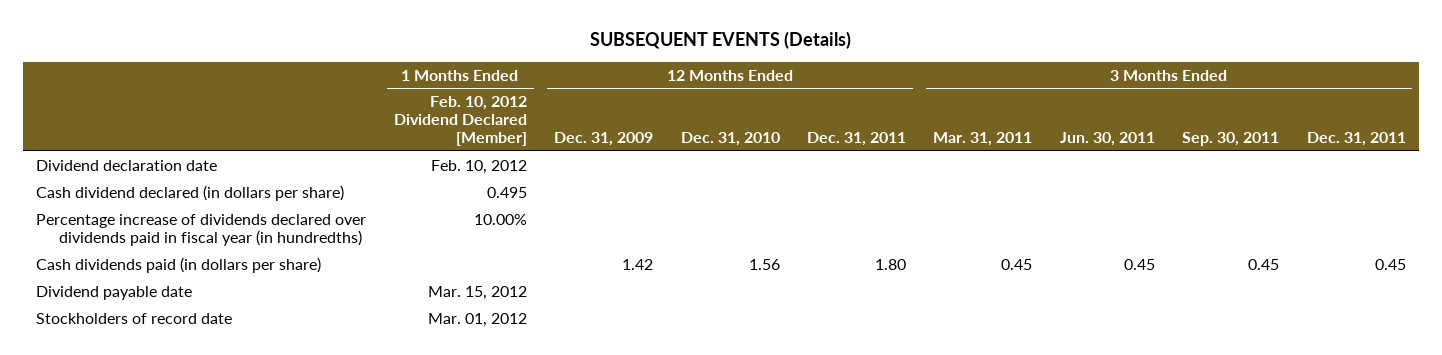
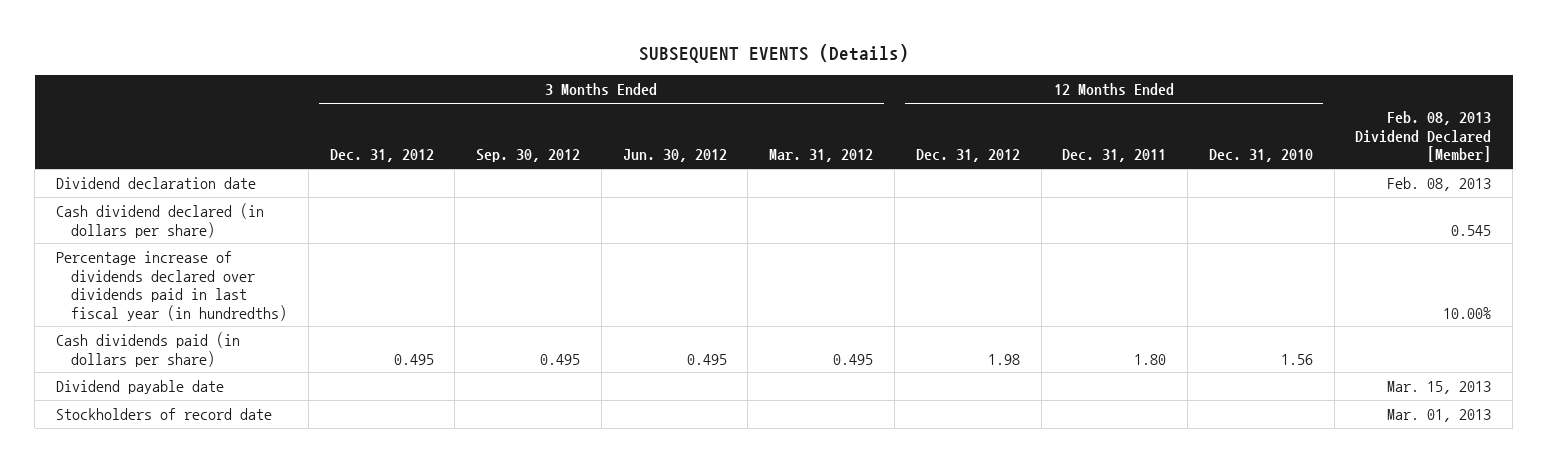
- | 1 Months Ended Feb. 10, 2012 Dividend Declared [Member] | 12 Months Ended Dec. 31, 2009 | 12 Months Ended Dec. 31, 2010 | 12 Months Ended Dec. 31, 2011 | 3 Months Ended Mar. 31, 2011 | 3 Months Ended Jun. 30, 2011 | 3 Months Ended Sep. 30, 2011 | 3 Months Ended Dec. 31, 2011
+ | 3 Months Ended Dec. 31, 2012 | 3 Months Ended Sep. 30, 2012 | 3 Months Ended Jun. 30, 2012 | 3 Months Ended Mar. 31, 2012 | 12 Months Ended Dec. 31, 2012 | 12 Months Ended Dec. 31, 2011 | 12 Months Ended Dec. 31, 2010 | Feb. 08, 2013 Dividend Declared [Member]
- Percentage increase of dividends declared over dividends paid in fiscal year (in hundredths) | 10.00% | | | | | | |
+ Percentage increase of dividends declared over dividends paid in last fiscal year (in hundredths) | | | | | | | | 10.00%

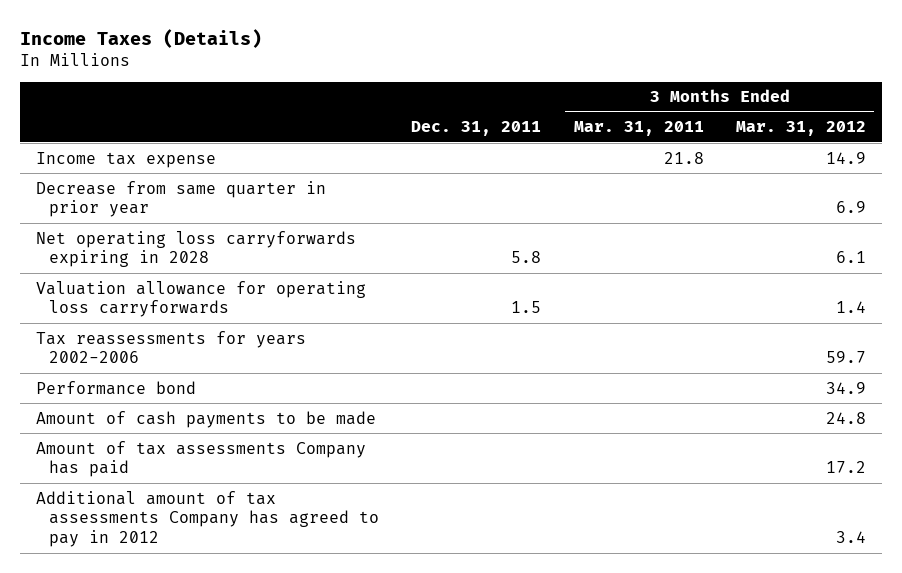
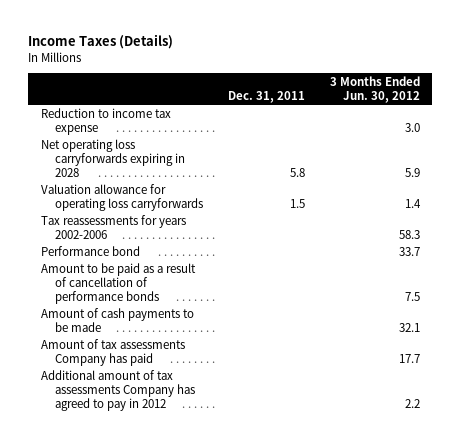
- | Dec. 31, 2011 | 3 Months Ended Mar. 31, 2011 | 3 Months Ended Mar. 31, 2012
+ | Dec. 31, 2011 | 3 Months Ended Jun. 30, 2012
- Income tax expense | | 21.8 | 14.9
- Decrease from same quarter in prior year | | | 6.9
+ Reduction to income tax expense | | 3.0
+ Amount to be paid as a result of cancellation of performance bonds | | 7.5

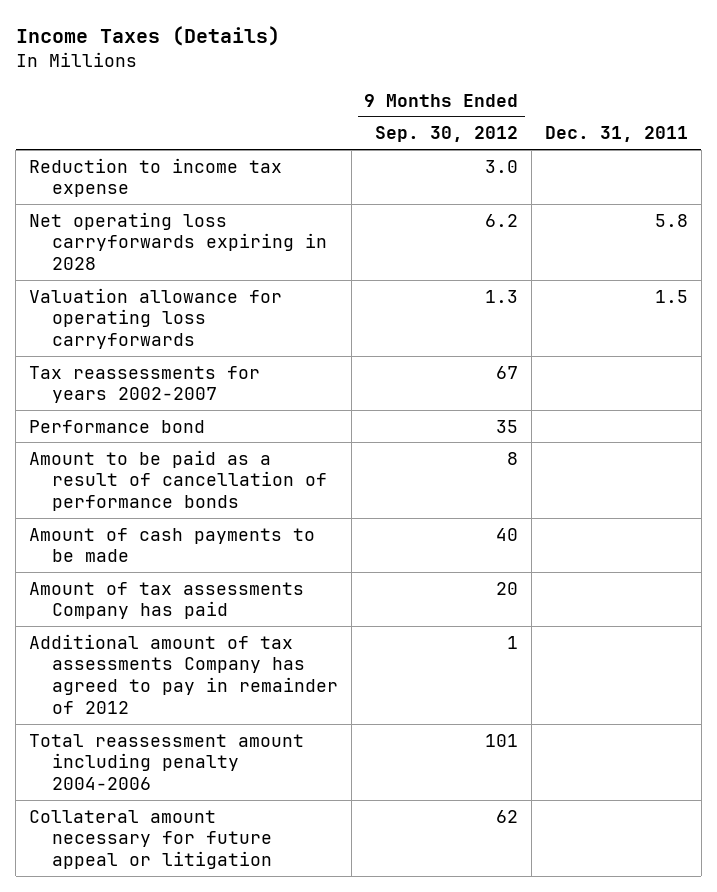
- | Dec. 31, 2011 | 3 Months Ended Jun. 30, 2012
+ | 9 Months Ended Sep. 30, 2012 | Dec. 31, 2011
- Tax reassessments for years 2002-2006 | | 58.3
+ Tax reassessments for years 2002-2007 | 67 |
- Additional amount of tax assessments Company has agreed to pay in 2012 | | 2.2
+ Additional amount of tax assessments Company has agreed to pay in remainder of 2012 | 1 |
+ Total reassessment amount including penalty 2004-2006 | 101 |
+ Collateral amount necessary for future appeal or litigation | 62 |

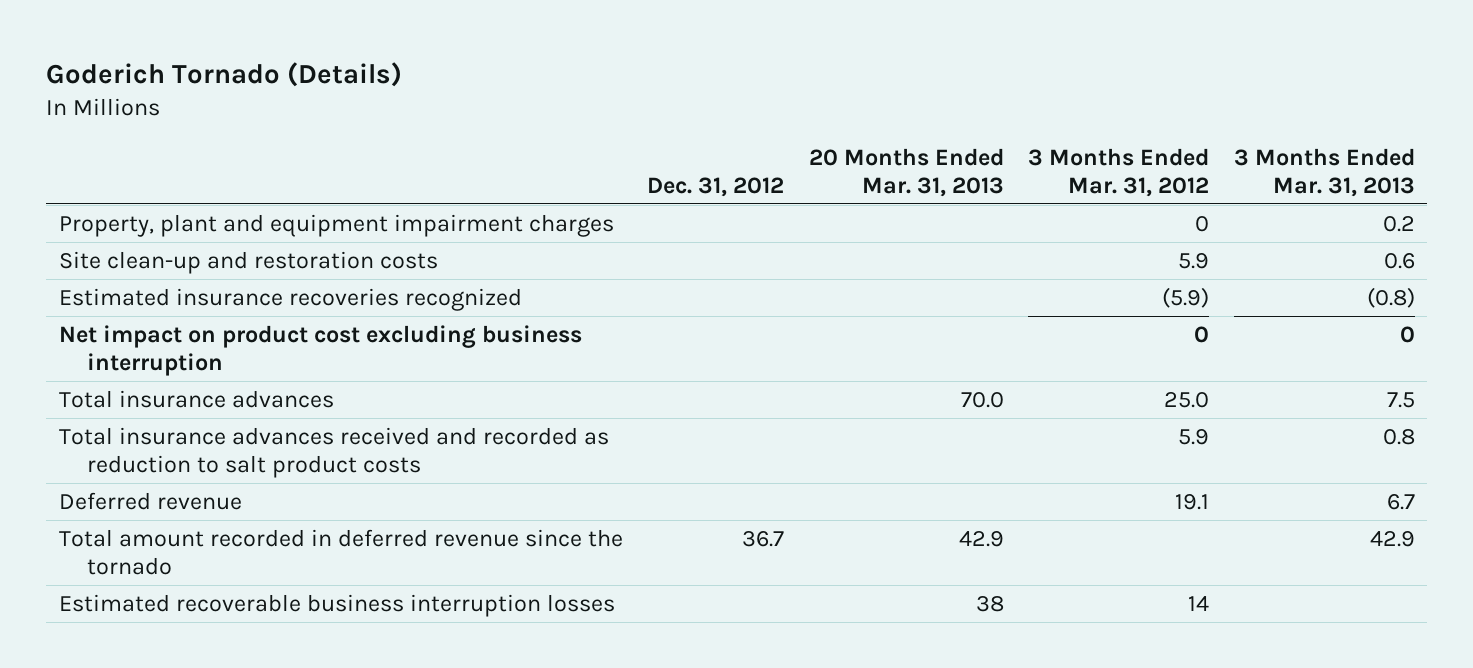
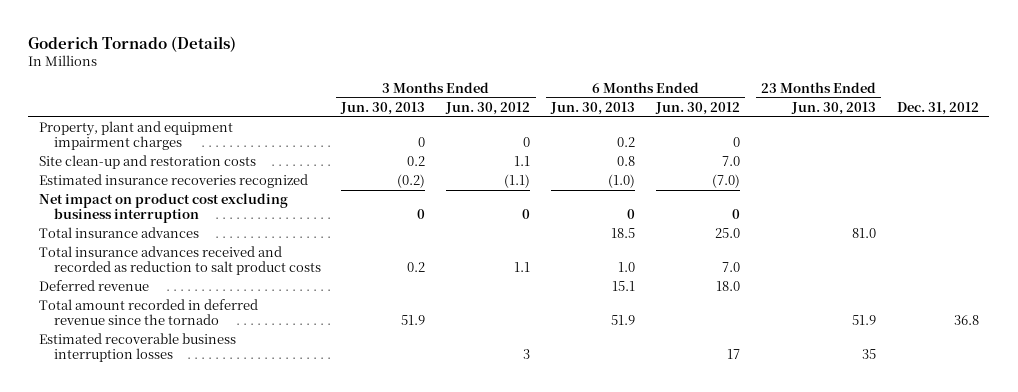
- | Dec. 31, 2012 | 20 Months Ended Mar. 31, 2013 | 3 Months Ended Mar. 31, 2012 | 3 Months Ended Mar. 31, 2013
+ | 3 Months Ended Jun. 30, 2013 | 3 Months Ended Jun. 30, 2012 | 6 Months Ended Jun. 30, 2013 | 6 Months Ended Jun. 30, 2012 | 23 Months Ended Jun. 30, 2013 | Dec. 31, 2012
- Total amount recorded in deferred revenue since the tornado | 36.7 | 42.9 | | 42.9
+ Total amount recorded in deferred revenue since the tornado | 51.9 | | 51.9 | | 51.9 | 36.8

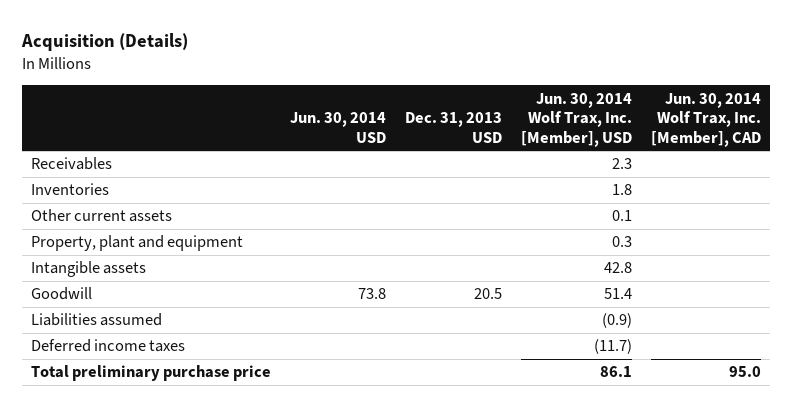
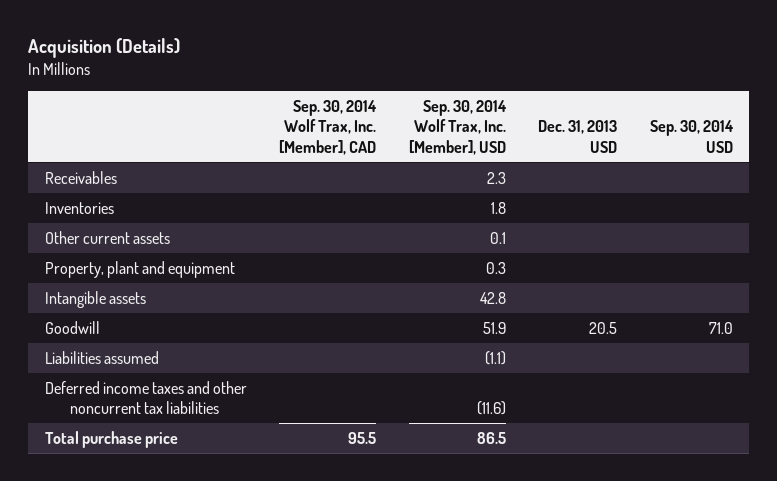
- | Jun. 30, 2014 USD | Dec. 31, 2013 USD | Jun. 30, 2014 Wolf Trax, Inc. [Member], USD | Jun. 30, 2014 Wolf Trax, Inc. [Member], CAD
+ | Sep. 30, 2014 Wolf Trax, Inc. [Member], CAD | Sep. 30, 2014 Wolf Trax, Inc. [Member], USD | Dec. 31, 2013 USD | Sep. 30, 2014 USD
- Deferred income taxes | | | (11.7) |
- Total preliminary purchase price | | | 86.1 | 95.0
+ Deferred income taxes and other noncurrent tax liabilities | | (11.6) | |
+ Total purchase price | 95.5 | 86.5 | |

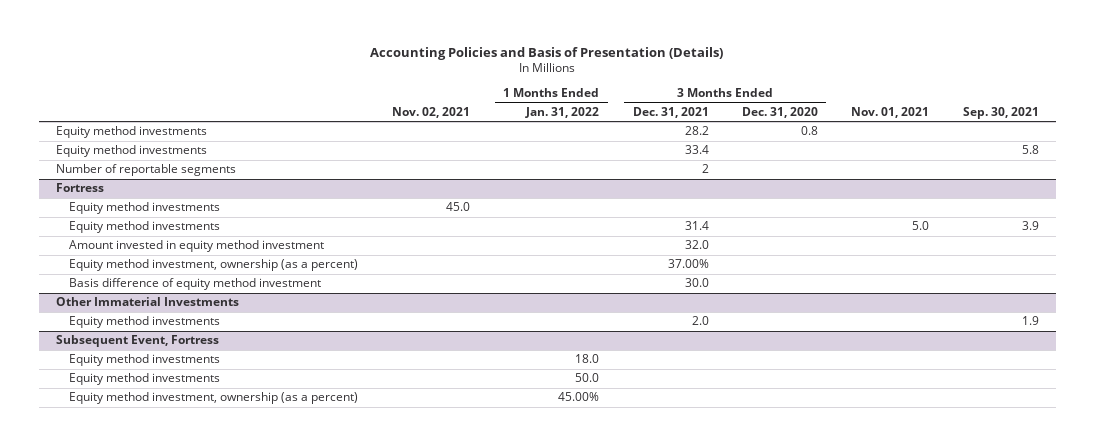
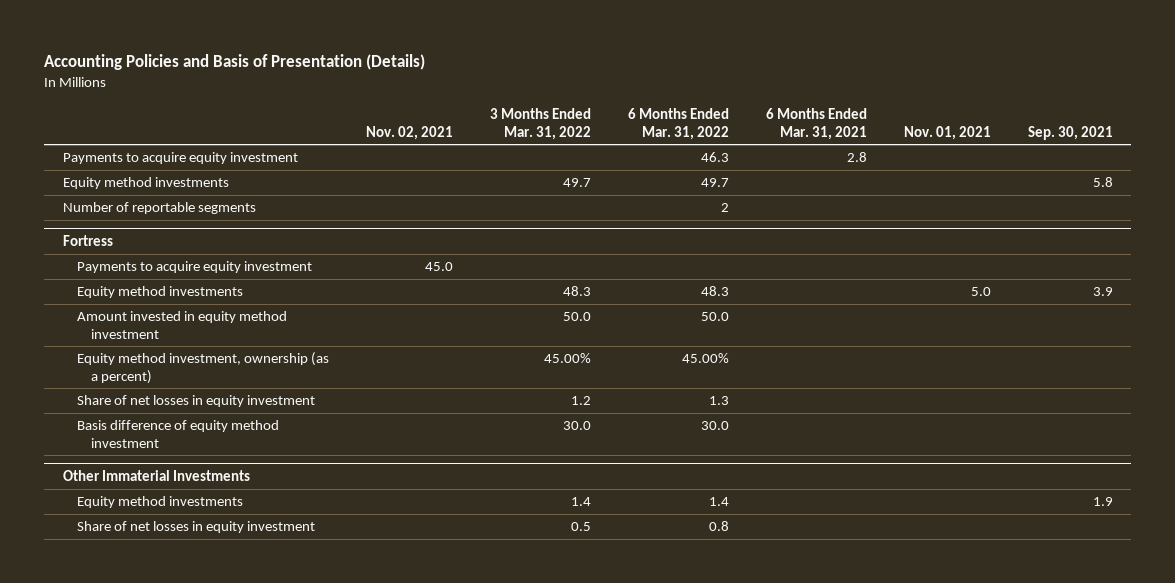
- | Nov. 02, 2021 | 1 Months Ended Jan. 31, 2022 | 3 Months Ended Dec. 31, 2021 | 3 Months Ended Dec. 31, 2020 | Nov. 01, 2021 | Sep. 30, 2021
+ | Nov. 02, 2021 | 3 Months Ended Mar. 31, 2022 | 6 Months Ended Mar. 31, 2022 | 6 Months Ended Mar. 31, 2021 | Nov. 01, 2021 | Sep. 30, 2021
- Equity method investments | | | 28.2 | 0.8 | |
+ Payments to acquire equity investment | | | 46.3 | 2.8 | |
@ Fortress
- Equity method investments | 45.0 | | | | |
+ Payments to acquire equity investment | 45.0 | | | | |
+ Share of net losses in equity investment | | 1.2 | 1.3 | | |
- Subsequent Event, Fortress
- Equity method investments | | 18.0 | | | |
- Equity method investments | | 50.0 | | | |
- Equity method investment, ownership (as a percent) | | 45.00% | | | |
@ Other Immaterial Investments
+ Share of net losses in equity investment | | 0.5 | 0.8 | | |

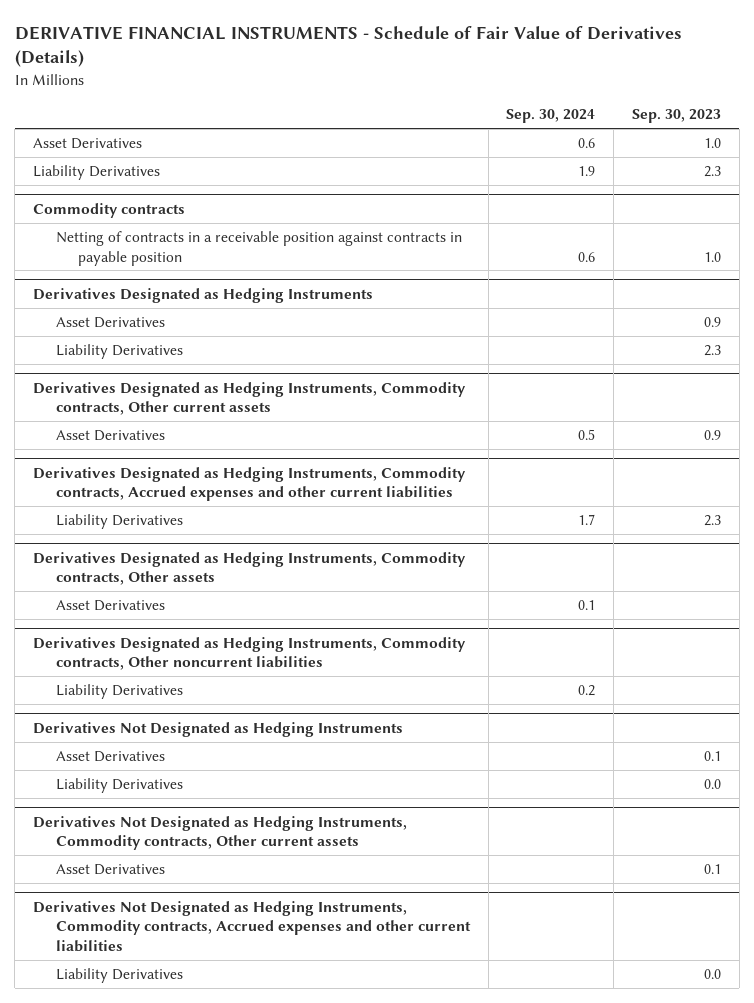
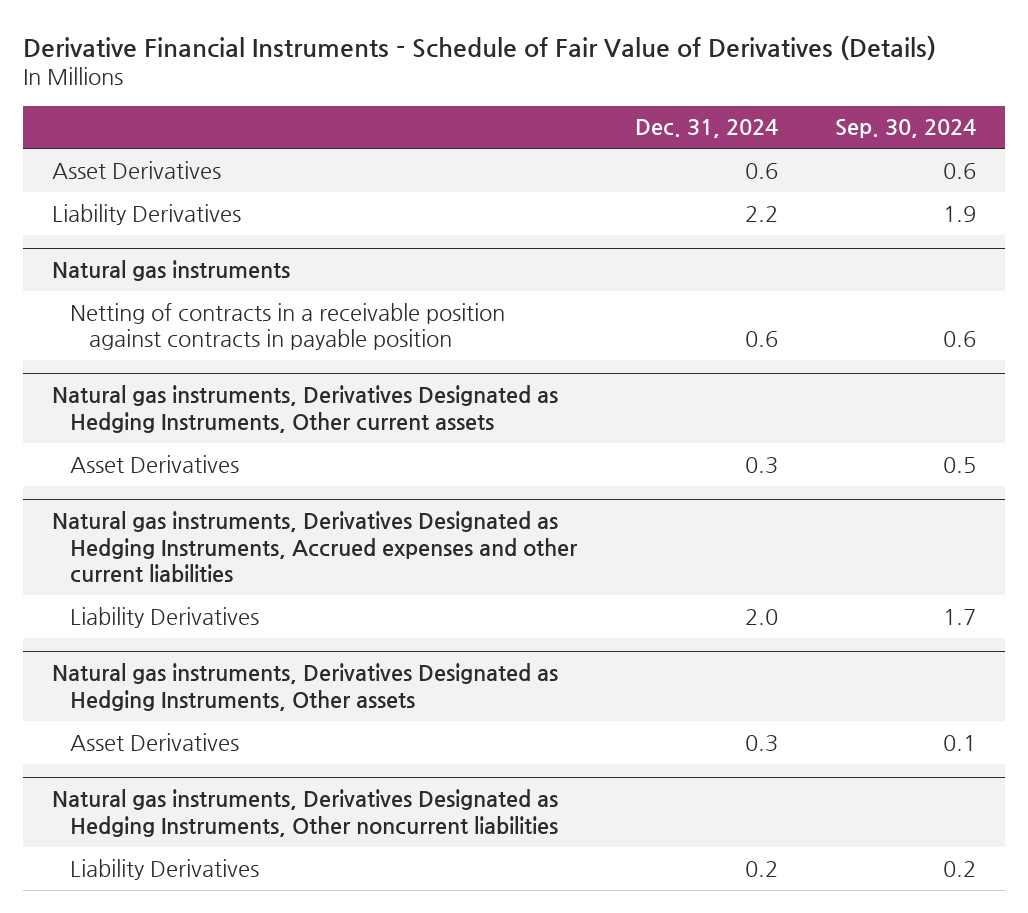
- DERIVATIVE FINANCIAL INSTRUMENTS - Schedule of Fair Value of Derivatives (Details)
+ Derivative Financial Instruments - Schedule of Fair Value of Derivatives (Details)
- | Sep. 30, 2024 | Sep. 30, 2023
+ | Dec. 31, 2024 | Sep. 30, 2024
- Commodity contracts
+ Natural gas instruments
- Derivatives Designated as Hedging Instruments
- Asset Derivatives | | 0.9
- Liability Derivatives | | 2.3
- Derivatives Designated as Hedging Instruments, Commodity contracts, Other current assets
+ Natural gas instruments, Derivatives Designated as Hedging Instruments, Other current assets
- Derivatives Designated as Hedging Instruments, Commodity contracts, Accrued expenses and other current liabilities
+ Natural gas instruments, Derivatives Designated as Hedging Instruments, Accrued expenses and other current liabilities
- Derivatives Designated as Hedging Instruments, Commodity contracts, Other assets
+ Natural gas instruments, Derivatives Designated as Hedging Instruments, Other assets
- Derivatives Designated as Hedging Instruments, Commodity contracts, Other noncurrent liabilities
+ Natural gas instruments, Derivatives Designated as Hedging Instruments, Other noncurrent liabilities
- Derivatives Not Designated as Hedging Instruments
- Asset Derivatives | | 0.1
- Liability Derivatives | | 0.0
- Derivatives Not Designated as Hedging Instruments, Commodity contracts, Other current assets
- Asset Derivatives | | 0.1
- Derivatives Not Designated as Hedging Instruments, Commodity contracts, Accrued expenses and other current liabilities
- Liability Derivatives | | 0.0

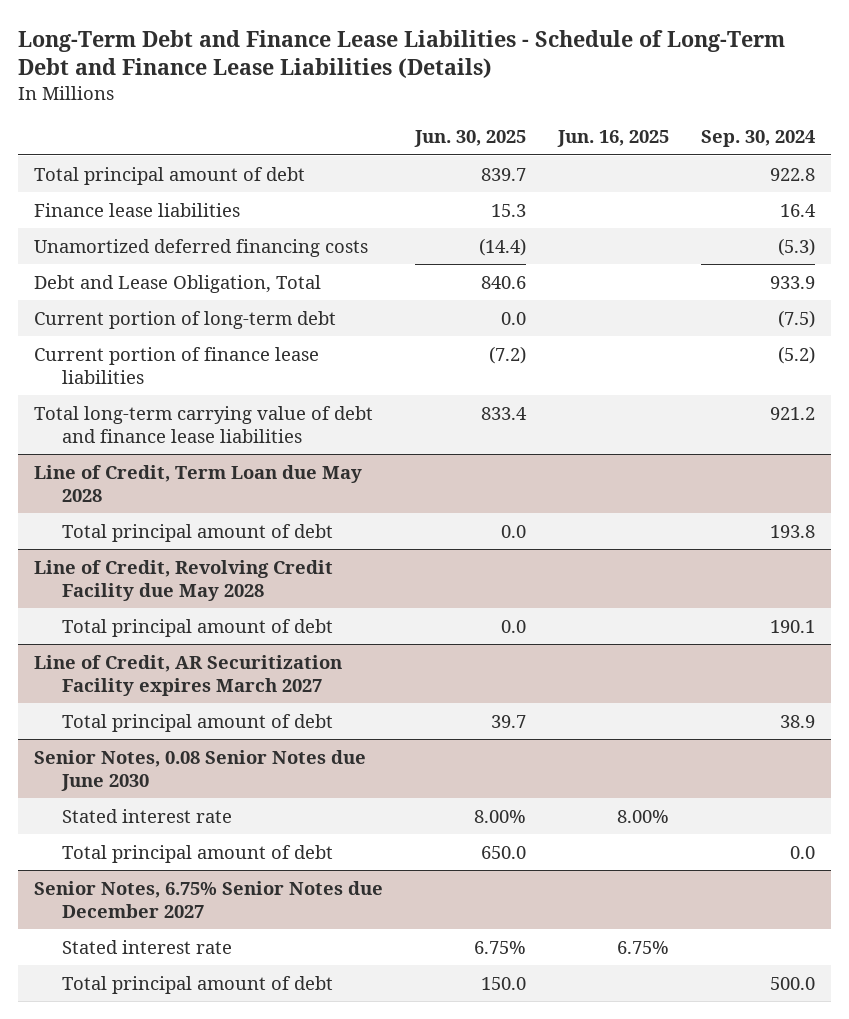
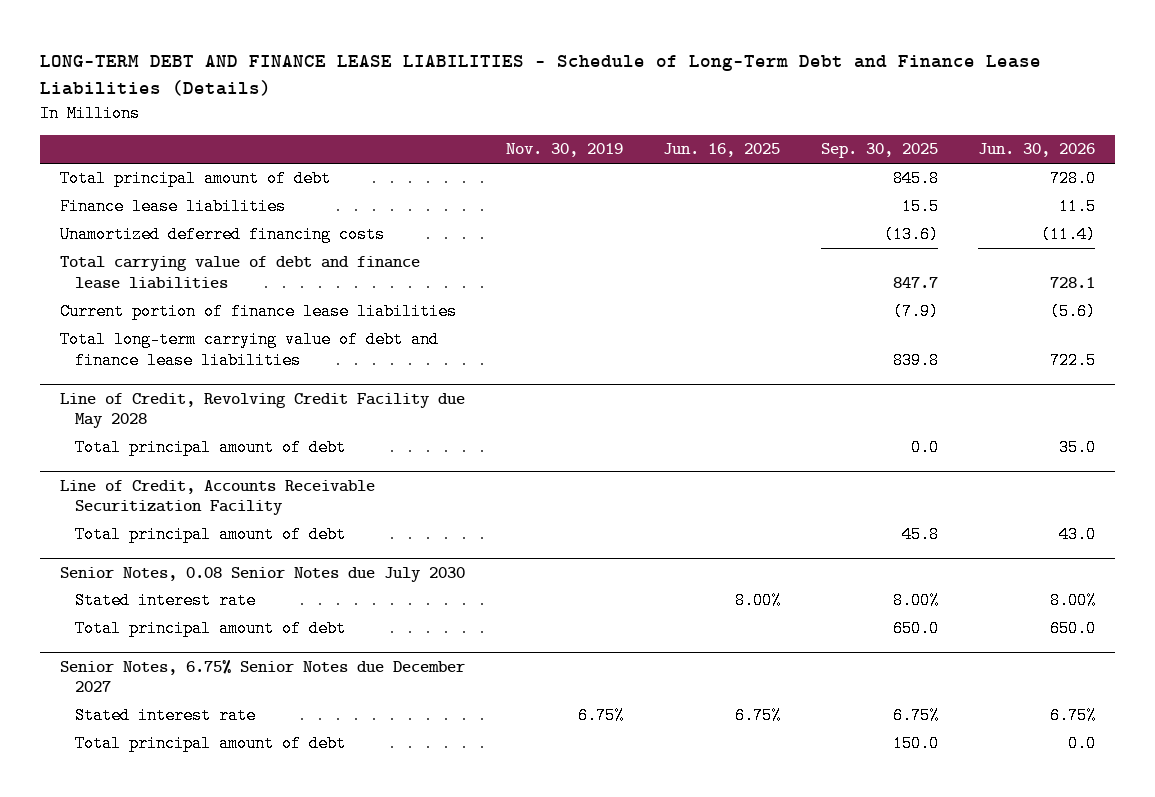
- Long-Term Debt and Finance Lease Liabilities - Schedule of Long-Term Debt and Finance Lease Liabilities (Details)
+ LONG-TERM DEBT AND FINANCE LEASE LIABILITIES - Schedule of Long-Term Debt and Finance Lease Liabilities (Details)
- | Jun. 30, 2025 | Jun. 16, 2025 | Sep. 30, 2024
+ | Nov. 30, 2019 | Jun. 16, 2025 | Sep. 30, 2025 | Jun. 30, 2026
- Debt and Lease Obligation, Total | 840.6 | | 933.9
- Current portion of long-term debt | 0.0 | | (7.5)
+ Total carrying value of debt and finance lease liabilities | | | 847.7 | 728.1
- Line of Credit, Term Loan due May 2028
- Total principal amount of debt | 0.0 | | 193.8
- Line of Credit, AR Securitization Facility expires March 2027
- Total principal amount of debt | 39.7 | | 38.9
- Senior Notes, 0.08 Senior Notes due June 2030
+ Line of Credit, Accounts Receivable Securitization Facility
+ Total principal amount of debt | | | 45.8 | 43.0
+ Senior Notes, 0.08 Senior Notes due July 2030

